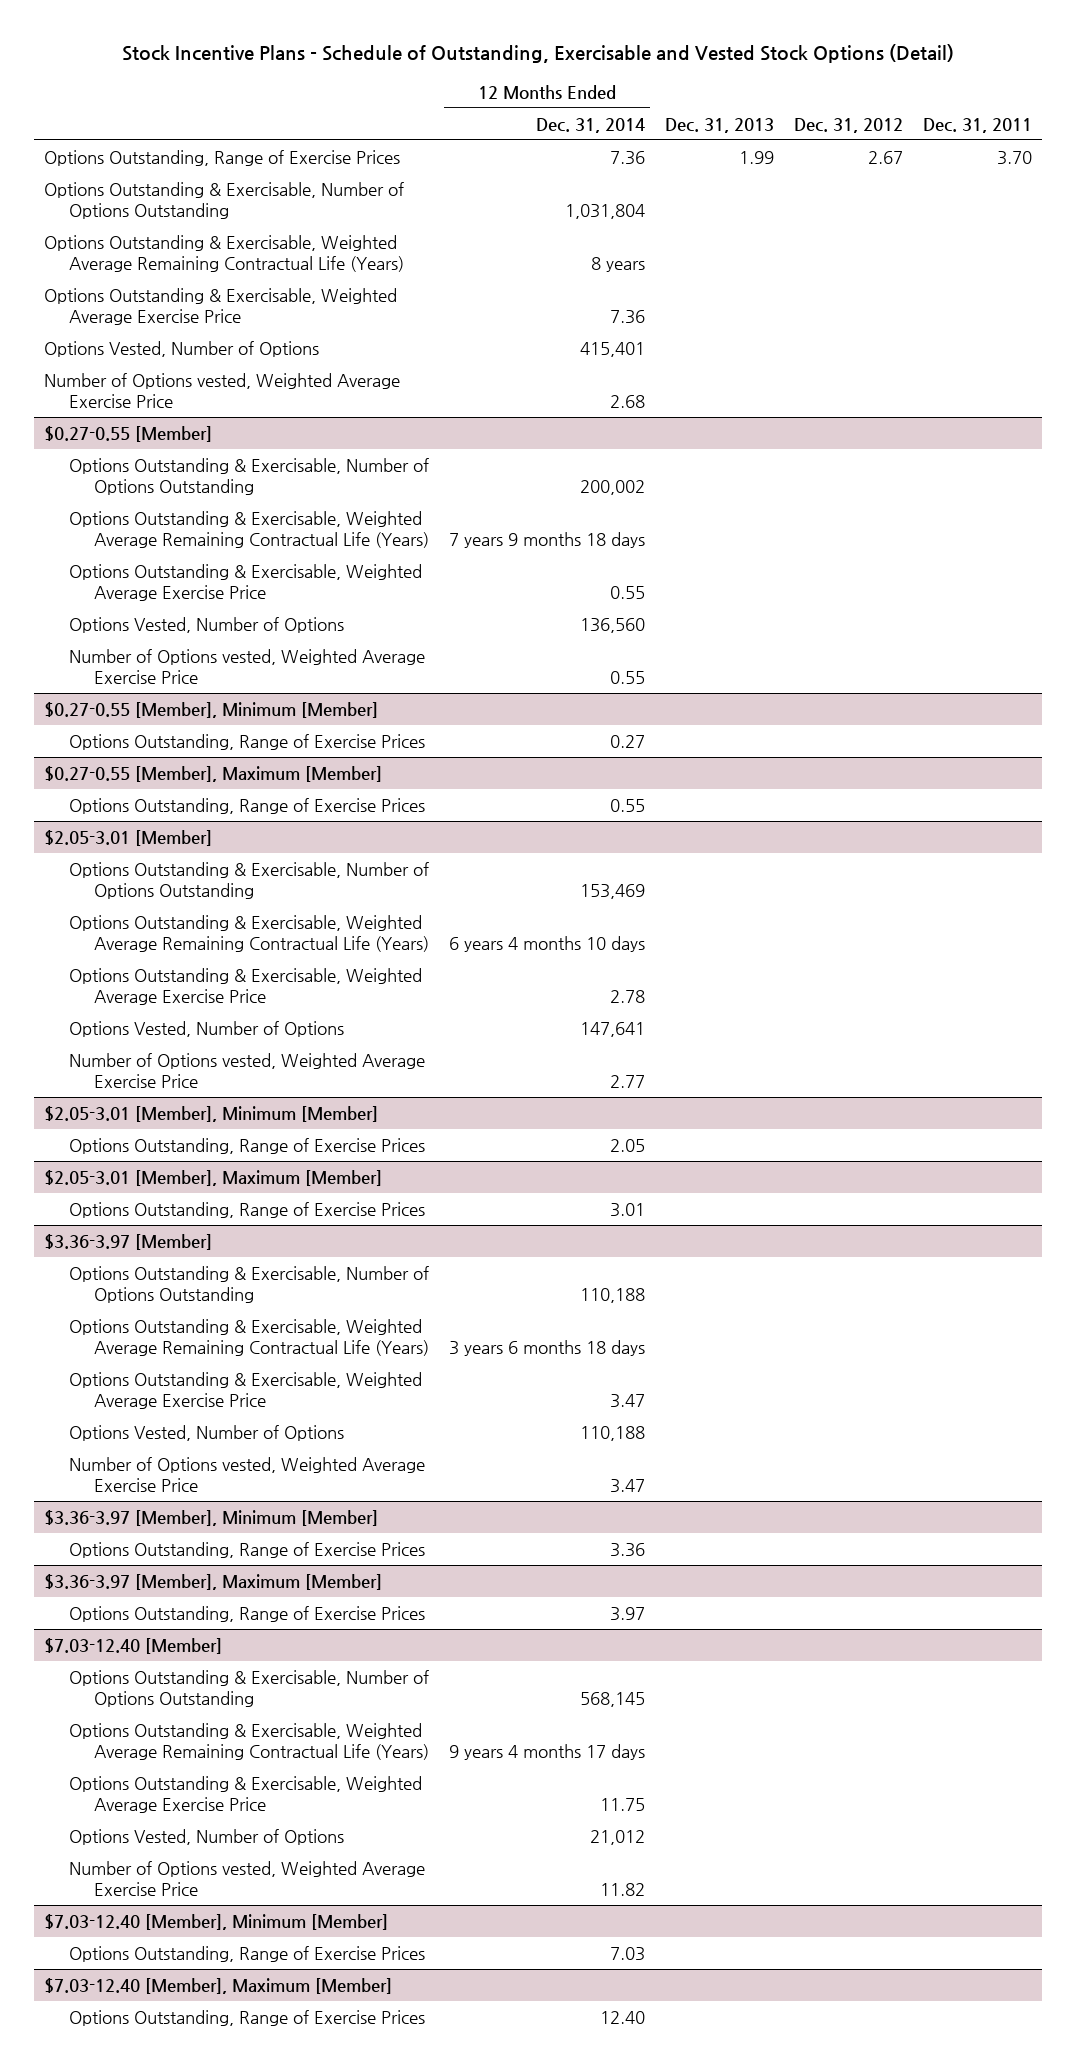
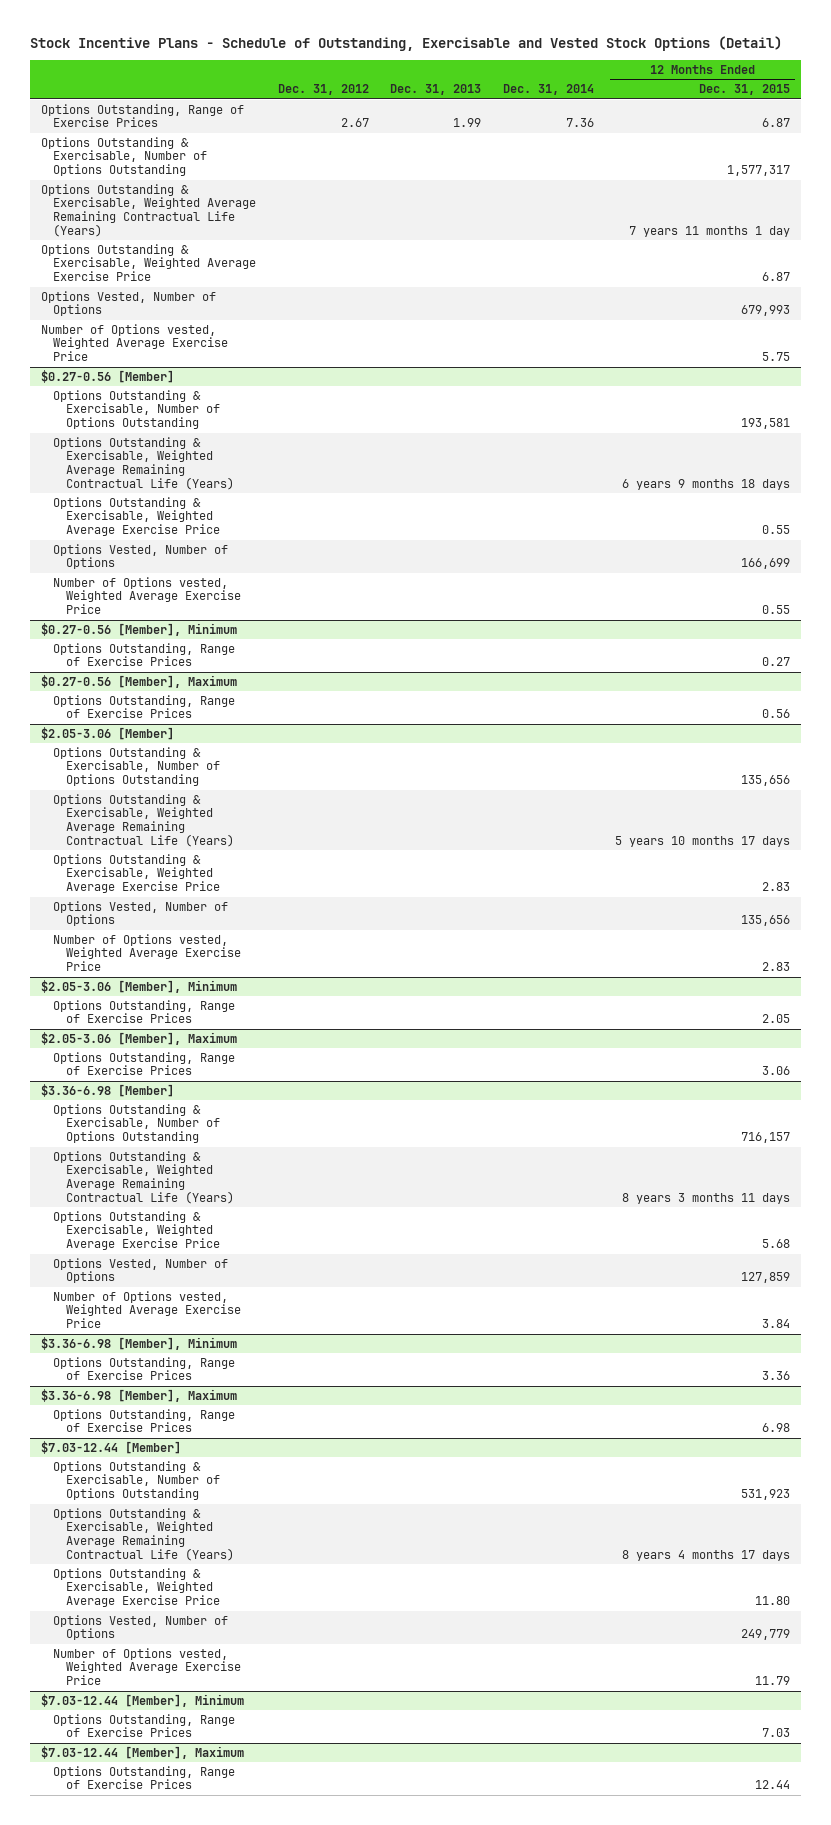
- | 12 Months Ended Dec. 31, 2014 | Dec. 31, 2013 | Dec. 31, 2012 | Dec. 31, 2011
+ | Dec. 31, 2012 | Dec. 31, 2013 | Dec. 31, 2014 | 12 Months Ended Dec. 31, 2015
- $0.27-0.55 [Member]
+ $0.27-0.56 [Member]
- $0.27-0.55 [Member], Minimum [Member]
+ $0.27-0.56 [Member], Minimum
- $0.27-0.55 [Member], Maximum [Member]
+ $0.27-0.56 [Member], Maximum
- $2.05-3.01 [Member]
+ $2.05-3.06 [Member]
- $2.05-3.01 [Member], Minimum [Member]
+ $2.05-3.06 [Member], Minimum
- $2.05-3.01 [Member], Maximum [Member]
+ $2.05-3.06 [Member], Maximum
- $3.36-3.97 [Member]
+ $3.36-6.98 [Member]
- $3.36-3.97 [Member], Minimum [Member]
+ $3.36-6.98 [Member], Minimum
- $3.36-3.97 [Member], Maximum [Member]
+ $3.36-6.98 [Member], Maximum
- $7.03-12.40 [Member]
+ $7.03-12.44 [Member]
- $7.03-12.40 [Member], Minimum [Member]
+ $7.03-12.44 [Member], Minimum
- $7.03-12.40 [Member], Maximum [Member]
+ $7.03-12.44 [Member], Maximum

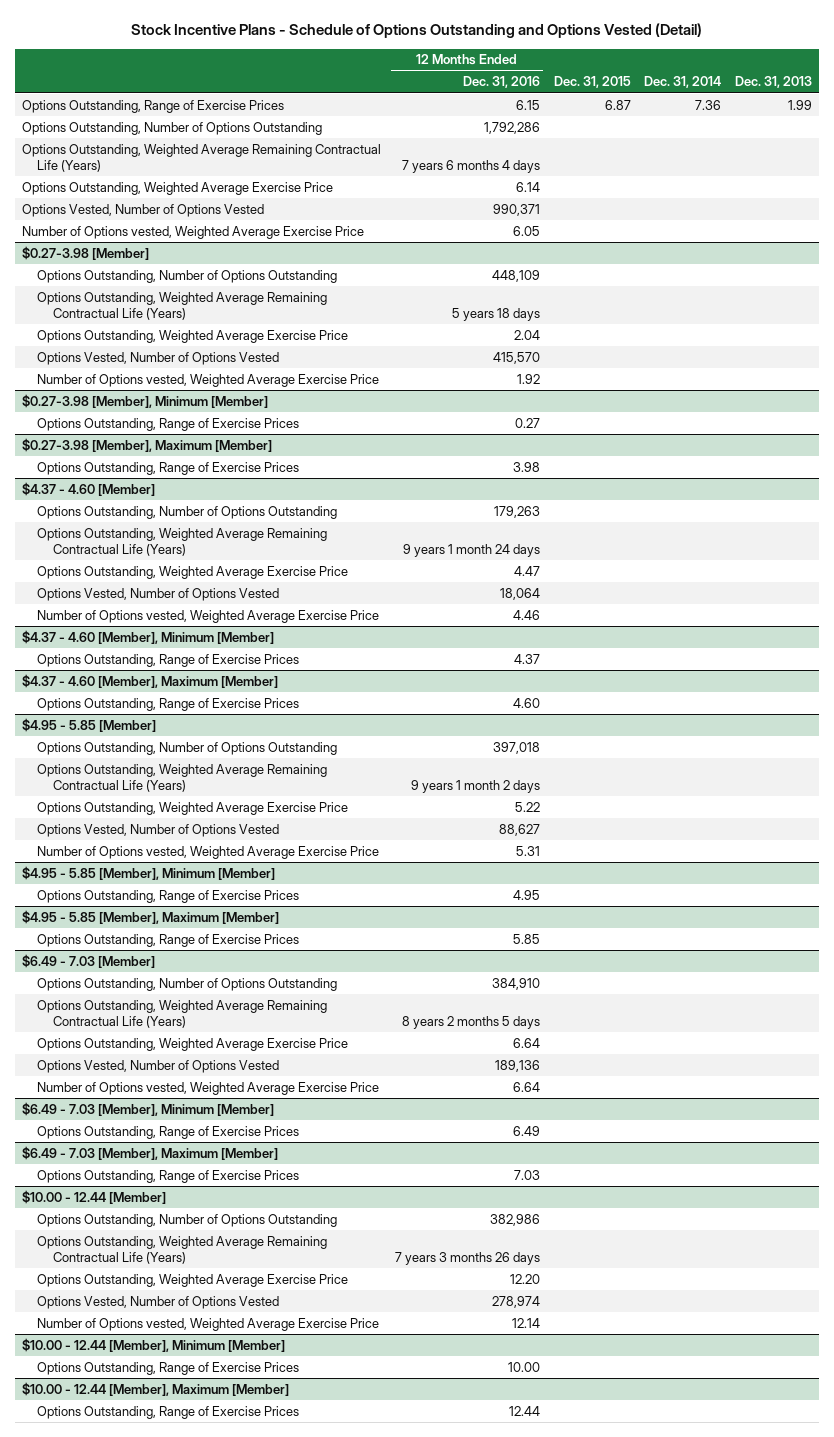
- Stock Incentive Plans - Schedule of Outstanding, Exercisable and Vested Stock Options (Detail)
+ Stock Incentive Plans - Schedule of Options Outstanding and Options Vested (Detail)
- | Dec. 31, 2012 | Dec. 31, 2013 | Dec. 31, 2014 | 12 Months Ended Dec. 31, 2015
+ | 12 Months Ended Dec. 31, 2016 | Dec. 31, 2015 | Dec. 31, 2014 | Dec. 31, 2013
- Options Outstanding & Exercisable, Number of Options Outstanding | | | | 1,577,317
- Options Outstanding & Exercisable, Weighted Average Remaining Contractual Life (Years) | | | | 7 years 11 months 1 day
- Options Outstanding & Exercisable, Weighted Average Exercise Price | | | | 6.87
- Options Vested, Number of Options | | | | 679,993
+ Options Outstanding, Number of Options Outstanding | 1,792,286 | | |
+ Options Outstanding, Weighted Average Remaining Contractual Life (Years) | 7 years 6 months 4 days | | |
+ Options Outstanding, Weighted Average Exercise Price | 6.14 | | |
+ Options Vested, Number of Options Vested | 990,371 | | |
- $0.27-0.56 [Member]
- Options Outstanding & Exercisable, Number of Options Outstanding | | | | 193,581
- Options Outstanding & Exercisable, Weighted Average Remaining Contractual Life (Years) | | | | 6 years 9 months 18 days
- Options Outstanding & Exercisable, Weighted Average Exercise Price | | | | 0.55
- Options Vested, Number of Options | | | | 166,699
+ $0.27-3.98 [Member]
+ Options Outstanding, Number of Options Outstanding | 448,109 | | |
+ Options Outstanding, Weighted Average Remaining Contractual Life (Years) | 5 years 18 days | | |
+ Options Outstanding, Weighted Average Exercise Price | 2.04 | | |
+ Options Vested, Number of Options Vested | 415,570 | | |
- $0.27-0.56 [Member], Minimum
+ $0.27-3.98 [Member], Minimum [Member]
- $0.27-0.56 [Member], Maximum
+ $0.27-3.98 [Member], Maximum [Member]
- $2.05-3.06 [Member]
- Options Outstanding & Exercisable, Number of Options Outstanding | | | | 135,656
- Options Outstanding & Exercisable, Weighted Average Remaining Contractual Life (Years) | | | | 5 years 10 months 17 days
- Options Outstanding & Exercisable, Weighted Average Exercise Price | | | | 2.83
- Options Vested, Number of Options | | | | 135,656
+ $4.37 - 4.60 [Member]
+ Options Outstanding, Number of Options Outstanding | 179,263 | | |
+ Options Outstanding, Weighted Average Remaining Contractual Life (Years) | 9 years 1 month 24 days | | |
+ Options Outstanding, Weighted Average Exercise Price | 4.47 | | |
+ Options Vested, Number of Options Vested | 18,064 | | |
- $2.05-3.06 [Member], Minimum
- Options Outstanding, Range of Exercise Prices | | | | 2.05
- $2.05-3.06 [Member], Maximum
- Options Outstanding, Range of Exercise Prices | | | | 3.06
- $3.36-6.98 [Member]
- Options Outstanding & Exercisable, Number of Options Outstanding | | | | 716,157
- Options Outstanding & Exercisable, Weighted Average Remaining Contractual Life (Years) | | | | 8 years 3 months 11 days
- Options Outstanding & Exercisable, Weighted Average Exercise Price | | | | 5.68
- Options Vested, Number of Options | | | | 127,859
+ $4.37 - 4.60 [Member], Minimum [Member]
+ Options Outstanding, Range of Exercise Prices | 4.37 | | |
+ $4.37 - 4.60 [Member], Maximum [Member]
+ Options Outstanding, Range of Exercise Prices | 4.60 | | |
+ $4.95 - 5.85 [Member]
+ Options Outstanding, Number of Options Outstanding | 397,018 | | |
+ Options Outstanding, Weighted Average Remaining Contractual Life (Years) | 9 years 1 month 2 days | | |
+ Options Outstanding, Weighted Average Exercise Price | 5.22 | | |
+ Options Vested, Number of Options Vested | 88,627 | | |
- $3.36-6.98 [Member], Minimum
- Options Outstanding, Range of Exercise Prices | | | | 3.36
- $3.36-6.98 [Member], Maximum
- Options Outstanding, Range of Exercise Prices | | | | 6.98
- $7.03-12.44 [Member]
- Options Outstanding & Exercisable, Number of Options Outstanding | | | | 531,923
- Options Outstanding & Exercisable, Weighted Average Remaining Contractual Life (Years) | | | | 8 years 4 months 17 days
- Options Outstanding & Exercisable, Weighted Average Exercise Price | | | | 11.80
- Options Vested, Number of Options | | | | 249,779
+ $4.95 - 5.85 [Member], Minimum [Member]
+ Options Outstanding, Range of Exercise Prices | 4.95 | | |
+ $4.95 - 5.85 [Member], Maximum [Member]
+ Options Outstanding, Range of Exercise Prices | 5.85 | | |
+ $6.49 - 7.03 [Member]
+ Options Outstanding, Number of Options Outstanding | 384,910 | | |
+ Options Outstanding, Weighted Average Remaining Contractual Life (Years) | 8 years 2 months 5 days | | |
+ Options Outstanding, Weighted Average Exercise Price | 6.64 | | |
+ Options Vested, Number of Options Vested | 189,136 | | |
- $7.03-12.44 [Member], Minimum
- Options Outstanding, Range of Exercise Prices | | | | 7.03
- $7.03-12.44 [Member], Maximum
- Options Outstanding, Range of Exercise Prices | | | | 12.44
+ $6.49 - 7.03 [Member], Minimum [Member]
+ Options Outstanding, Range of Exercise Prices | 6.49 | | |
+ $6.49 - 7.03 [Member], Maximum [Member]
+ Options Outstanding, Range of Exercise Prices | 7.03 | | |
+ $10.00 - 12.44 [Member]
+ Options Outstanding, Number of Options Outstanding | 382,986 | | |
+ Options Outstanding, Weighted Average Remaining Contractual Life (Years) | 7 years 3 months 26 days | | |
+ Options Outstanding, Weighted Average Exercise Price | 12.20 | | |
+ Options Vested, Number of Options Vested | 278,974 | | |
+ Number of Options vested, Weighted Average Exercise Price | 12.14 | | |
+ $10.00 - 12.44 [Member], Minimum [Member]
+ Options Outstanding, Range of Exercise Prices | 10.00 | | |
+ $10.00 - 12.44 [Member], Maximum [Member]
+ Options Outstanding, Range of Exercise Prices | 12.44 | | |

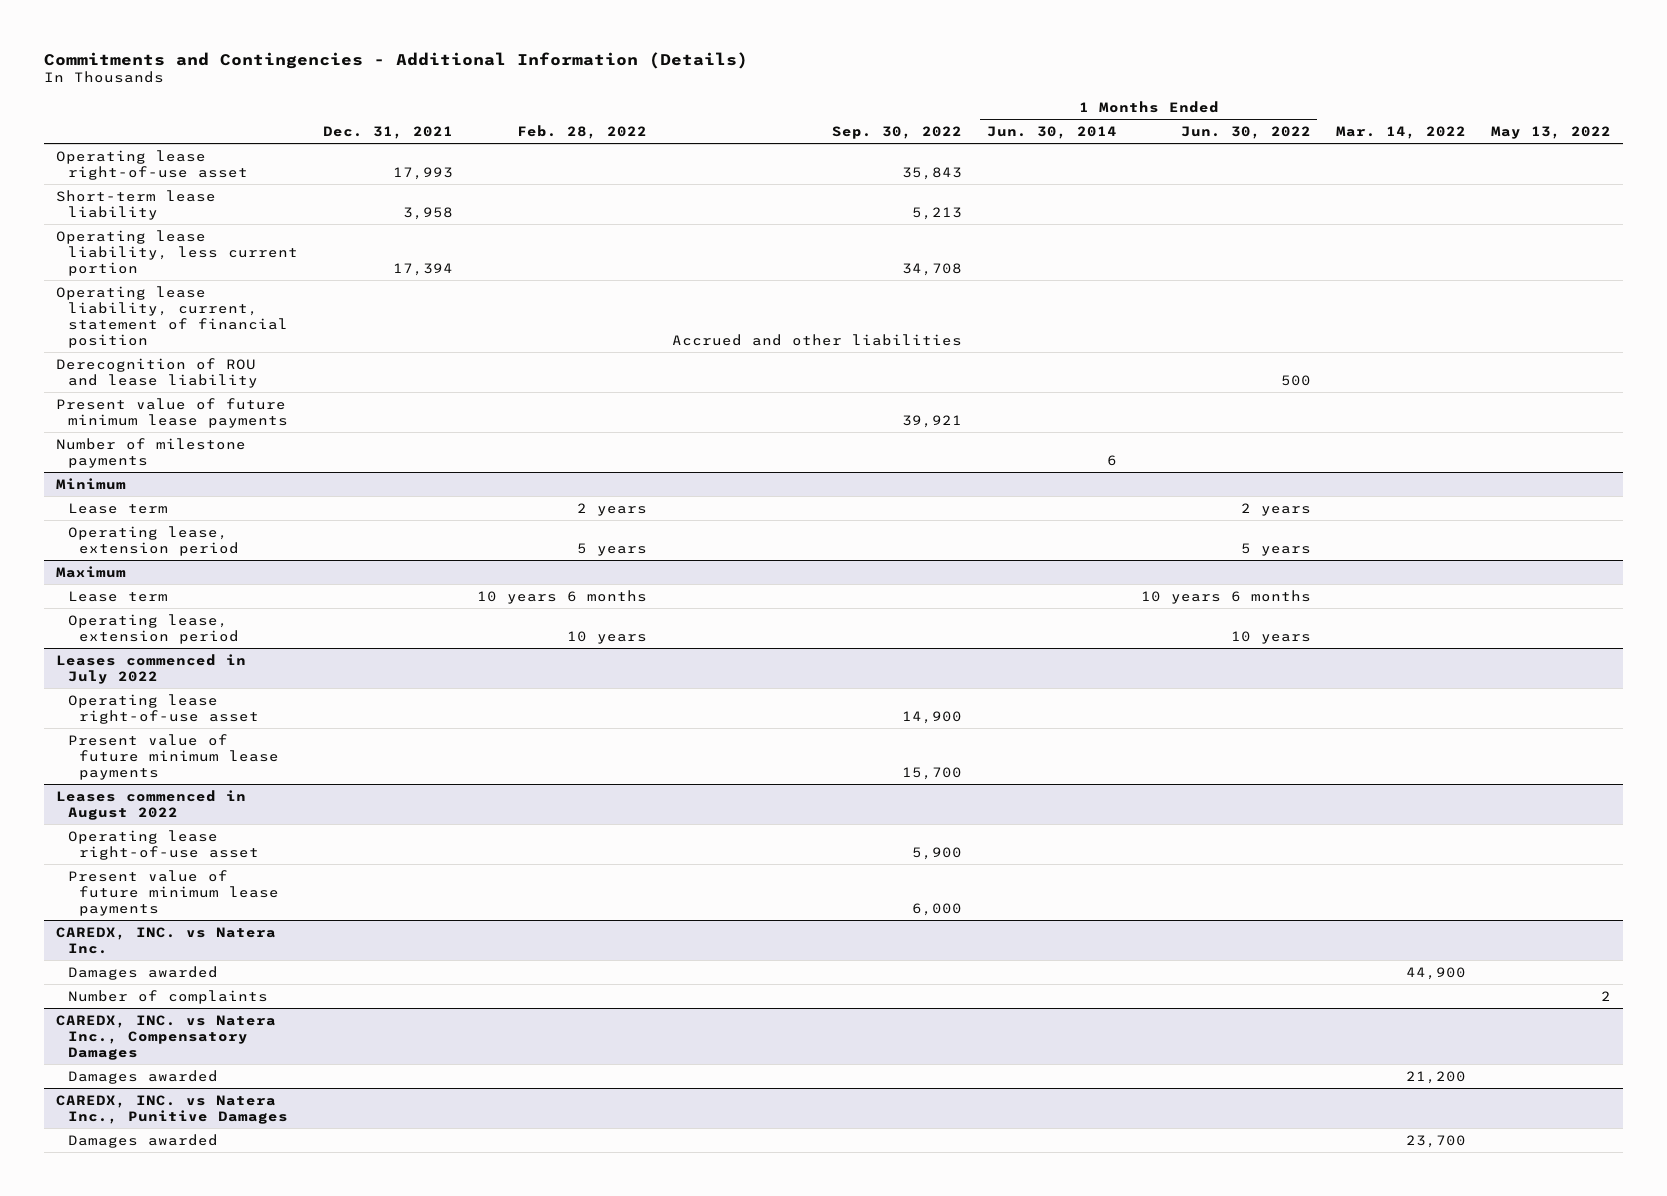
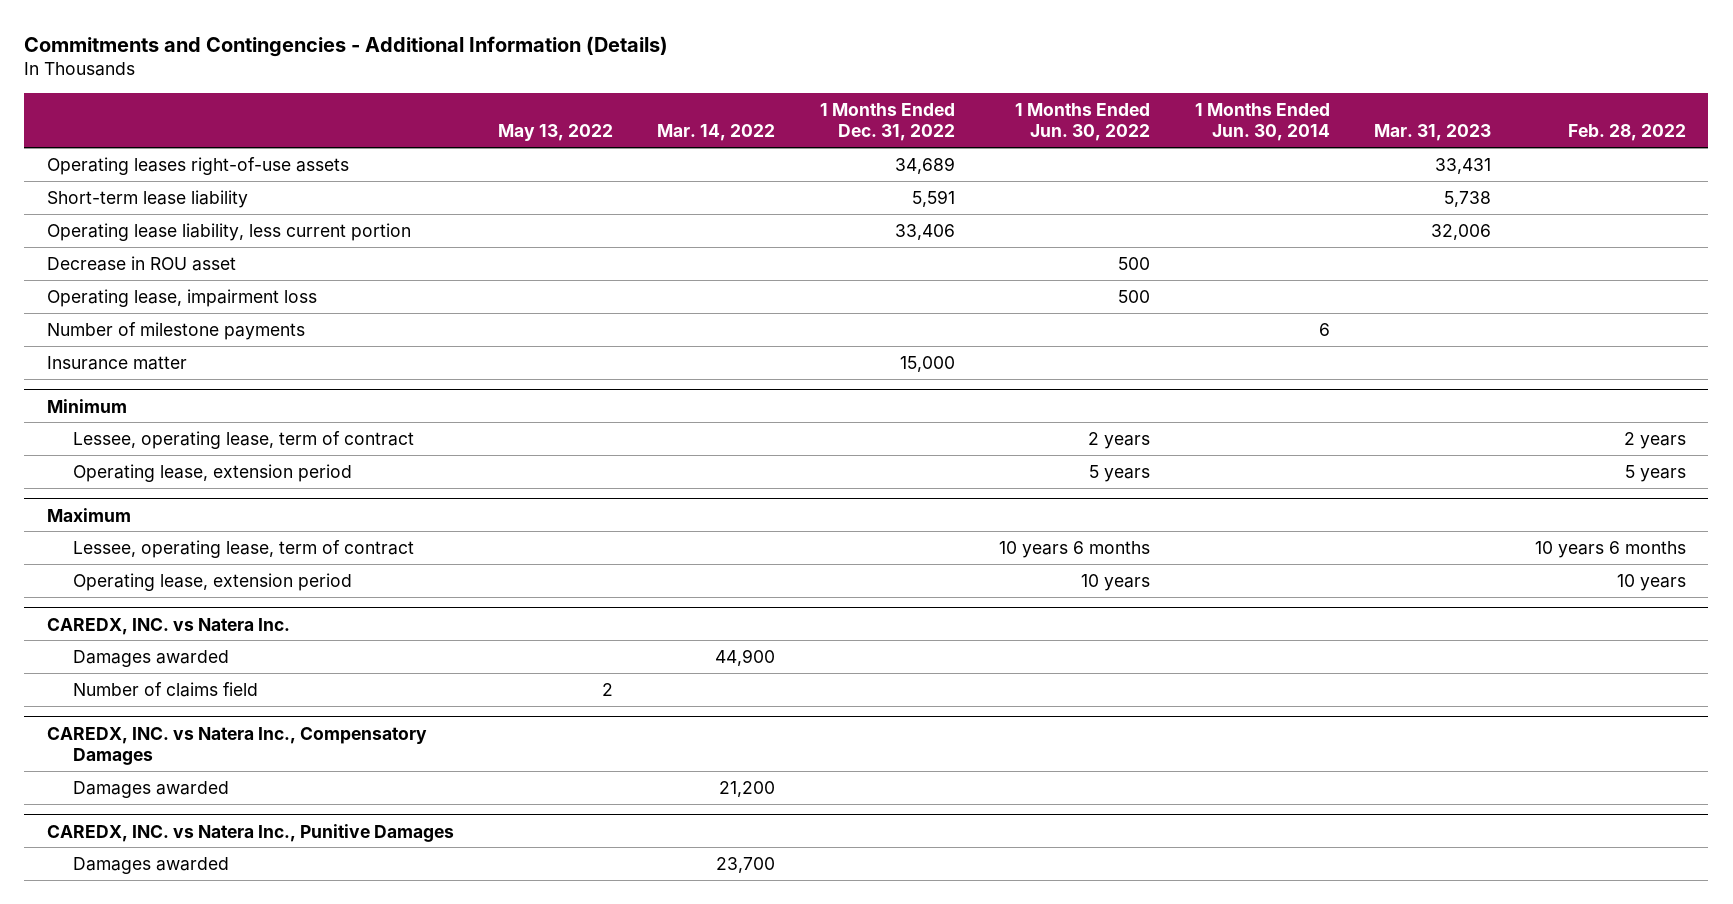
- | Dec. 31, 2021 | Feb. 28, 2022 | Sep. 30, 2022 | 1 Months Ended Jun. 30, 2014 | 1 Months Ended Jun. 30, 2022 | Mar. 14, 2022 | May 13, 2022
+ | May 13, 2022 | Mar. 14, 2022 | 1 Months Ended Dec. 31, 2022 | 1 Months Ended Jun. 30, 2022 | 1 Months Ended Jun. 30, 2014 | Mar. 31, 2023 | Feb. 28, 2022
- Operating lease right-of-use asset | 17,993 | | 35,843 | | | |
+ Operating leases right-of-use assets | | | 34,689 | | | 33,431 |
- Operating lease liability, current, statement of financial position | | | Accrued and other liabilities | | | |
- Derecognition of ROU and lease liability | | | | | 500 | |
- Present value of future minimum lease payments | | | 39,921 | | | |
+ Decrease in ROU asset | | | | 500 | | |
+ Operating lease, impairment loss | | | | 500 | | |
+ Insurance matter | | | 15,000 | | | |
@ Minimum
- Lease term | | 2 years | | | 2 years | |
+ Lessee, operating lease, term of contract | | | | 2 years | | | 2 years
@ Maximum
- Lease term | | 10 years 6 months | | | 10 years 6 months | |
+ Lessee, operating lease, term of contract | | | | 10 years 6 months | | | 10 years 6 months
- Leases commenced in July 2022
- Operating lease right-of-use asset | | | 14,900 | | | |
- Present value of future minimum lease payments | | | 15,700 | | | |
- Leases commenced in August 2022
- Operating lease right-of-use asset | | | 5,900 | | | |
- Present value of future minimum lease payments | | | 6,000 | | | |
@ CAREDX, INC. vs Natera Inc.
- Number of complaints | | | | | | | 2
+ Number of claims field | 2 | | | | | |

